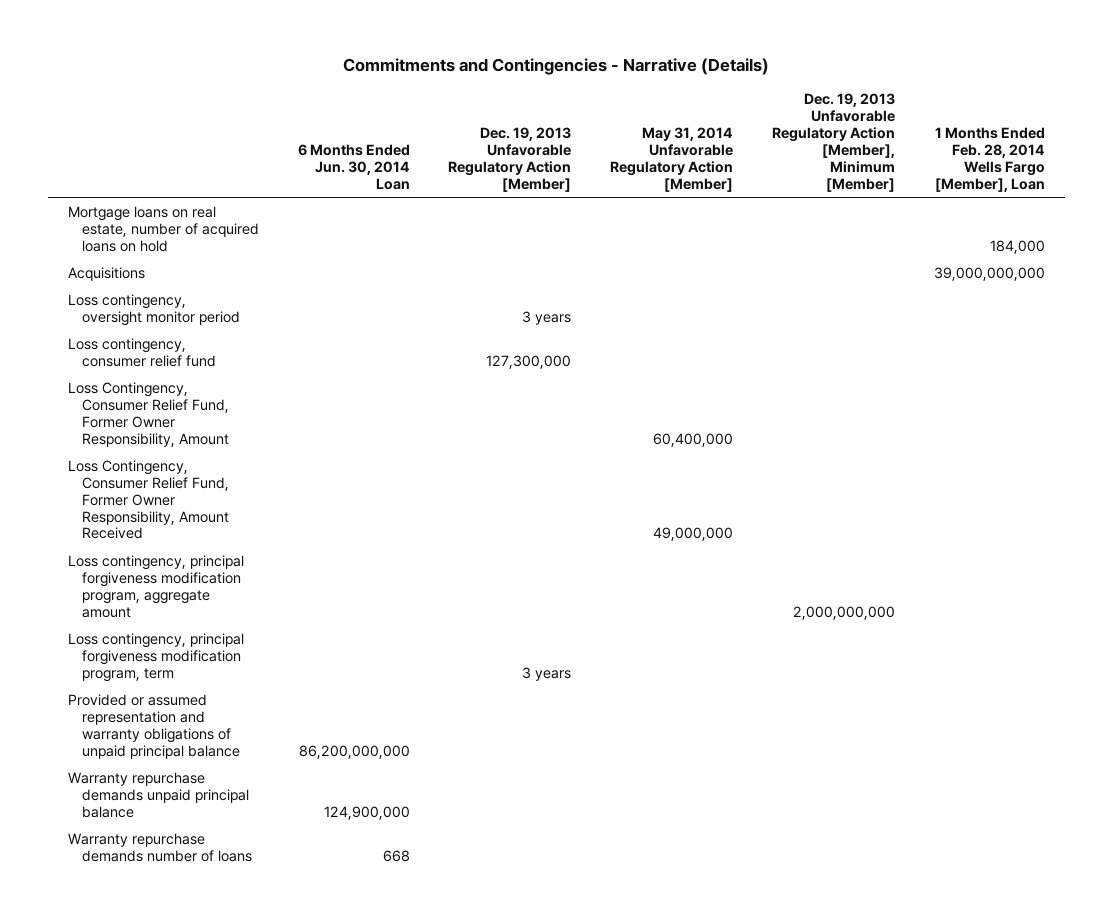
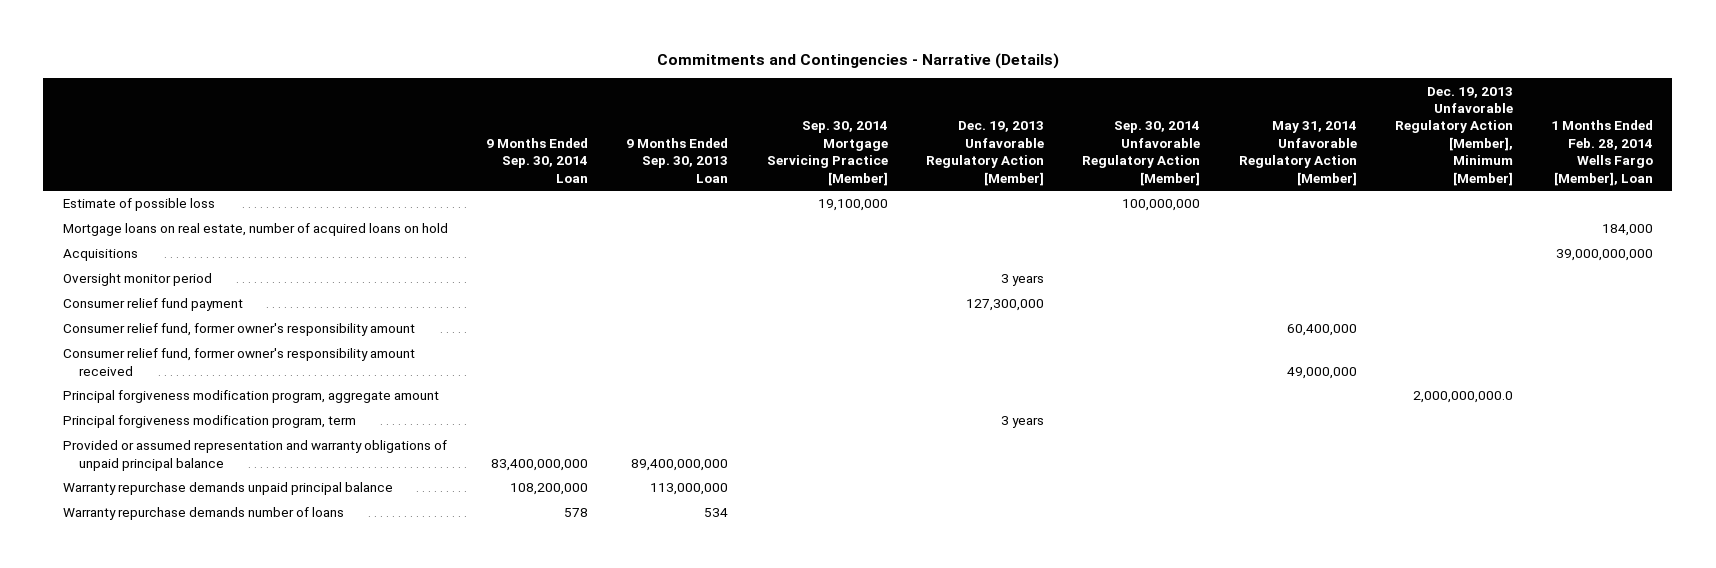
- | 6 Months Ended Jun. 30, 2014 Loan | Dec. 19, 2013 Unfavorable Regulatory Action [Member] | May 31, 2014 Unfavorable Regulatory Action [Member] | Dec. 19, 2013 Unfavorable Regulatory Action [Member], Minimum [Member] | 1 Months Ended Feb. 28, 2014 Wells Fargo [Member], Loan
+ | 9 Months Ended Sep. 30, 2014 Loan | 9 Months Ended Sep. 30, 2013 Loan | Sep. 30, 2014 Mortgage Servicing Practice [Member] | Dec. 19, 2013 Unfavorable Regulatory Action [Member] | Sep. 30, 2014 Unfavorable Regulatory Action [Member] | May 31, 2014 Unfavorable Regulatory Action [Member] | Dec. 19, 2013 Unfavorable Regulatory Action [Member], Minimum [Member] | 1 Months Ended Feb. 28, 2014 Wells Fargo [Member], Loan
+ Estimate of possible loss | | | 19,100,000 | | 100,000,000 | | |
- Loss contingency, oversight monitor period | | 3 years | | |
- Loss contingency, consumer relief fund | | 127,300,000 | | |
- Loss Contingency, Consumer Relief Fund, Former Owner Responsibility, Amount | | | 60,400,000 | |
- Loss Contingency, Consumer Relief Fund, Former Owner Responsibility, Amount Received | | | 49,000,000 | |
- Loss contingency, principal forgiveness modification program, aggregate amount | | | | 2,000,000,000 |
- Loss contingency, principal forgiveness modification program, term | | 3 years | | |
+ Oversight monitor period | | | | 3 years | | | |
+ Consumer relief fund payment | | | | 127,300,000 | | | |
+ Consumer relief fund, former owner's responsibility amount | | | | | | 60,400,000 | |
+ Consumer relief fund, former owner's responsibility amount received | | | | | | 49,000,000 | |
+ Principal forgiveness modification program, aggregate amount | | | | | | | 2,000,000,000.0 |
+ Principal forgiveness modification program, term | | | | 3 years | | | |

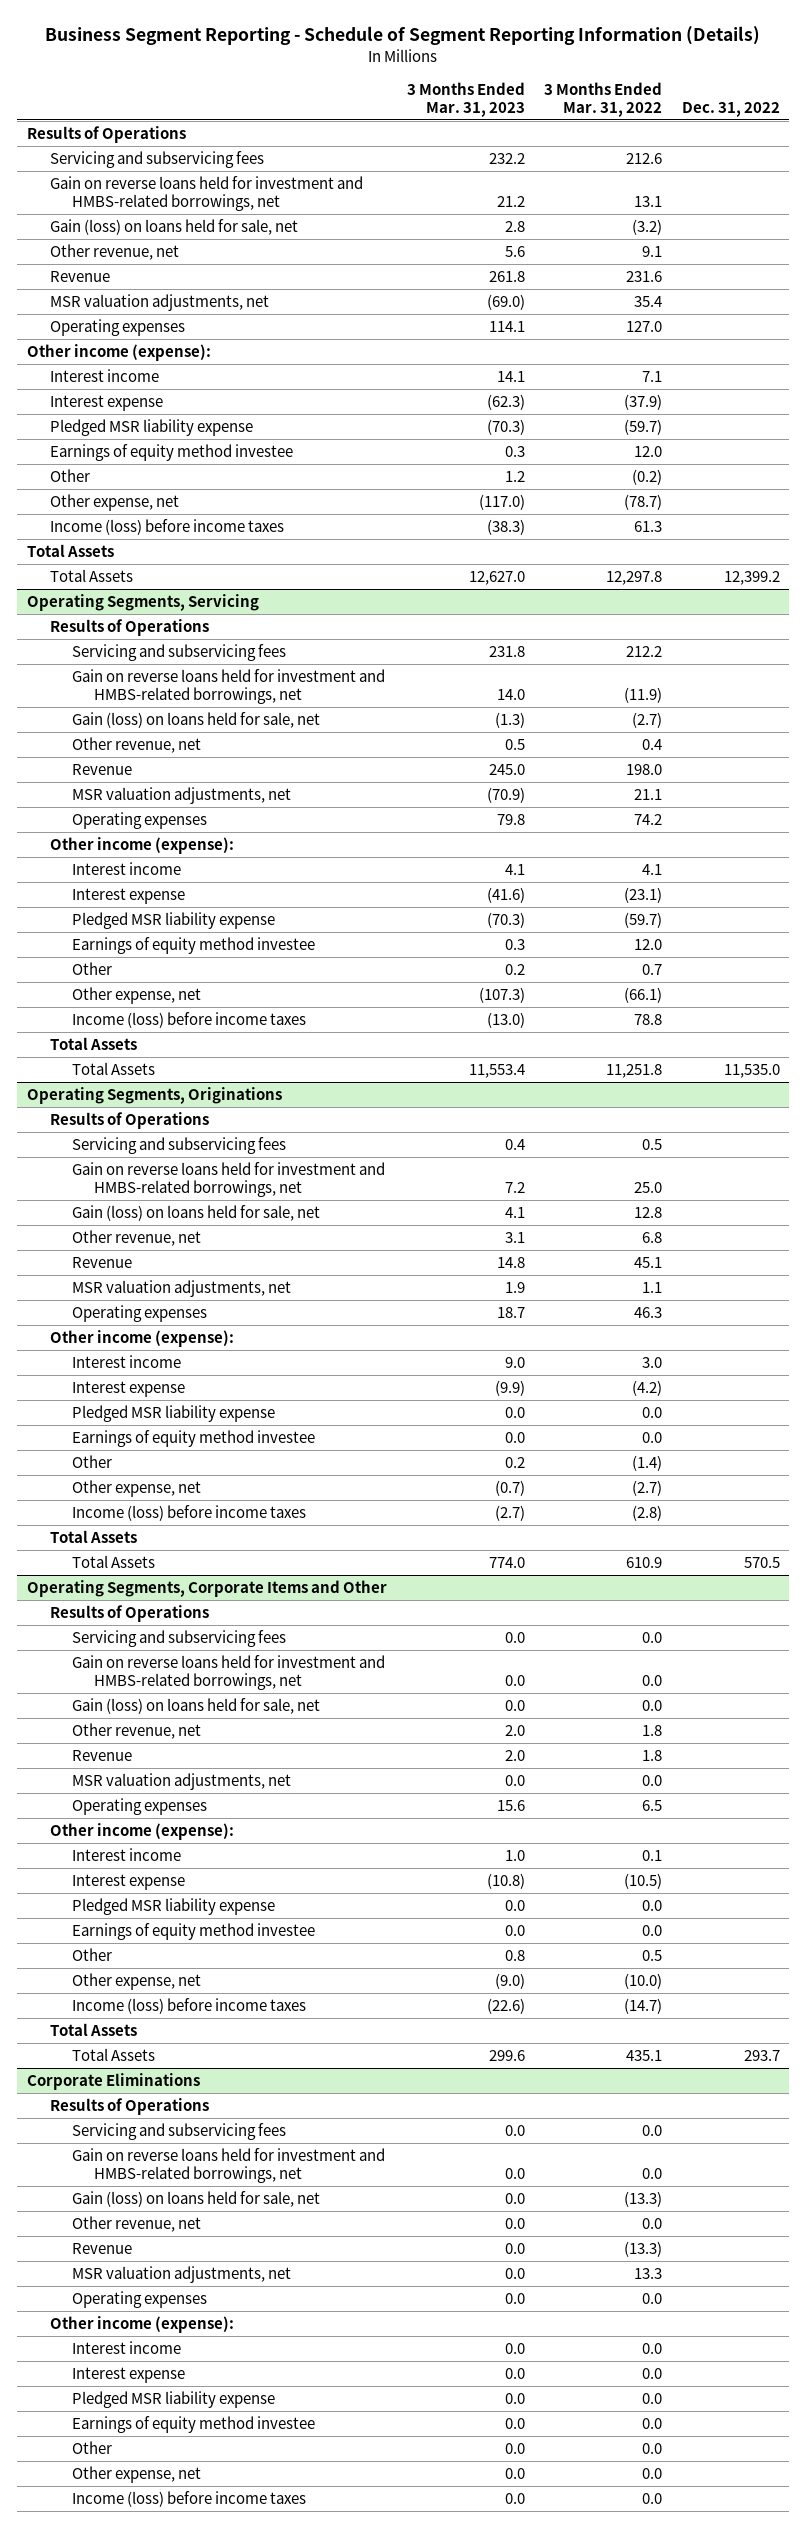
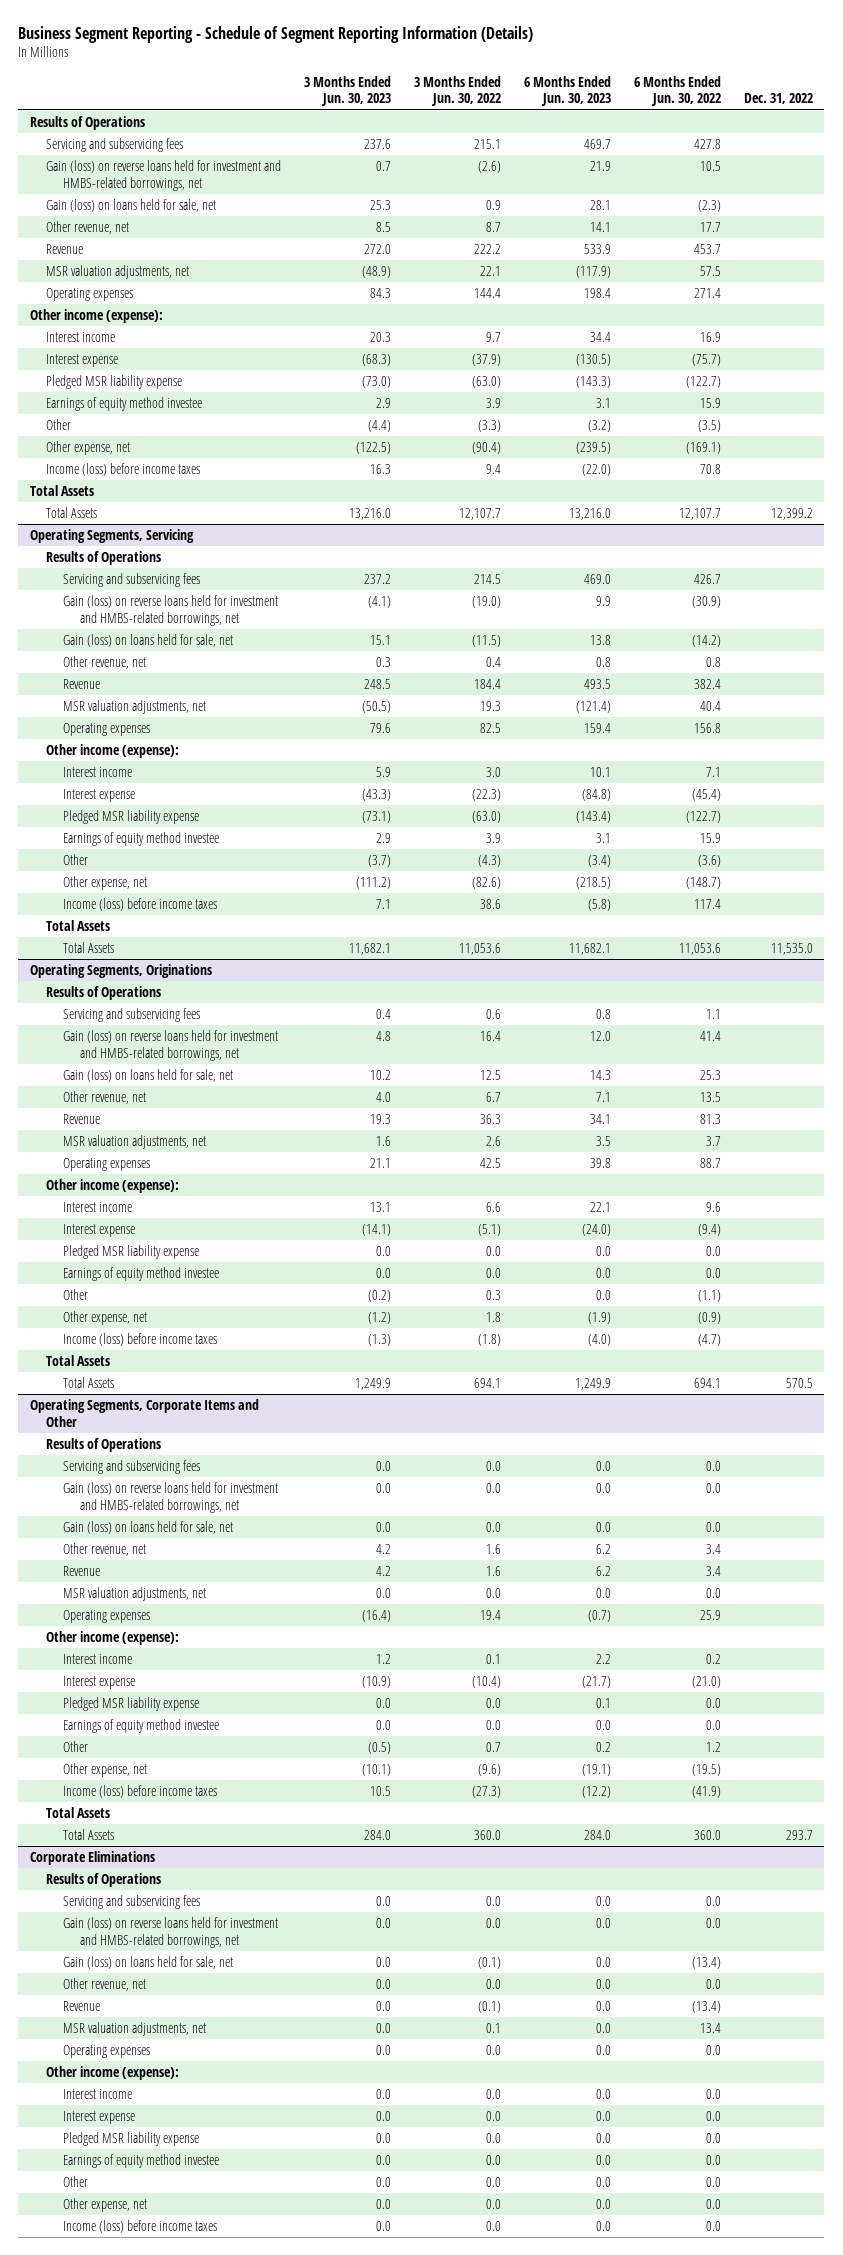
- | 3 Months Ended Mar. 31, 2023 | 3 Months Ended Mar. 31, 2022 | Dec. 31, 2022
+ | 3 Months Ended Jun. 30, 2023 | 3 Months Ended Jun. 30, 2022 | 6 Months Ended Jun. 30, 2023 | 6 Months Ended Jun. 30, 2022 | Dec. 31, 2022
- Gain on reverse loans held for investment and HMBS-related borrowings, net | 21.2 | 13.1 |
+ Gain (loss) on reverse loans held for investment and HMBS-related borrowings, net | 0.7 | (2.6) | 21.9 | 10.5 |
@ Operating Segments, Servicing
- Gain on reverse loans held for investment and HMBS-related borrowings, net | 14.0 | (11.9) |
+ Gain (loss) on reverse loans held for investment and HMBS-related borrowings, net | (4.1) | (19.0) | 9.9 | (30.9) |
@ Operating Segments, Originations
- Gain on reverse loans held for investment and HMBS-related borrowings, net | 7.2 | 25.0 |
+ Gain (loss) on reverse loans held for investment and HMBS-related borrowings, net | 4.8 | 16.4 | 12.0 | 41.4 |
@ Operating Segments, Corporate Items and Other
- Gain on reverse loans held for investment and HMBS-related borrowings, net | 0.0 | 0.0 |
+ Gain (loss) on reverse loans held for investment and HMBS-related borrowings, net | 0.0 | 0.0 | 0.0 | 0.0 |
@ Corporate Eliminations
- Gain on reverse loans held for investment and HMBS-related borrowings, net | 0.0 | 0.0 |
+ Gain (loss) on reverse loans held for investment and HMBS-related borrowings, net | 0.0 | 0.0 | 0.0 | 0.0 |

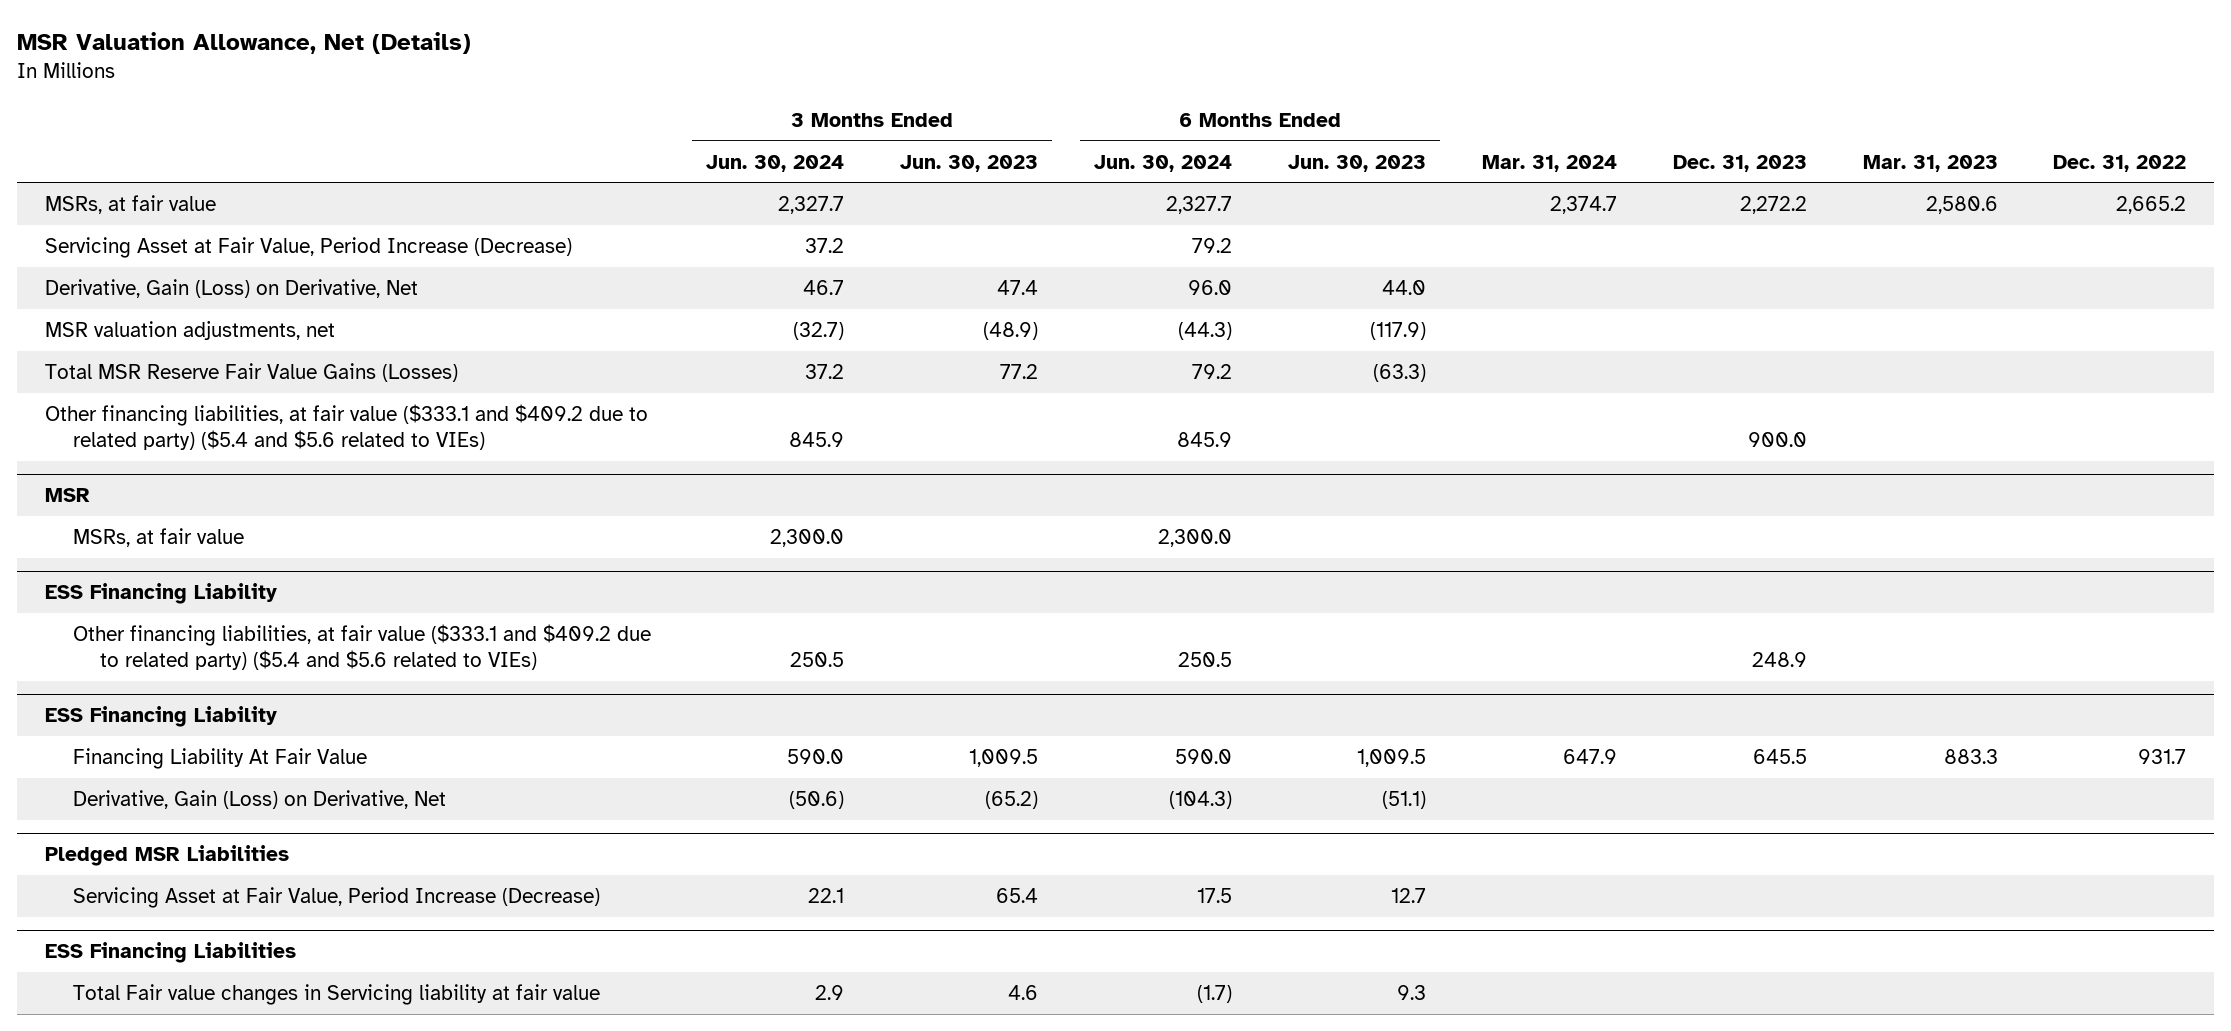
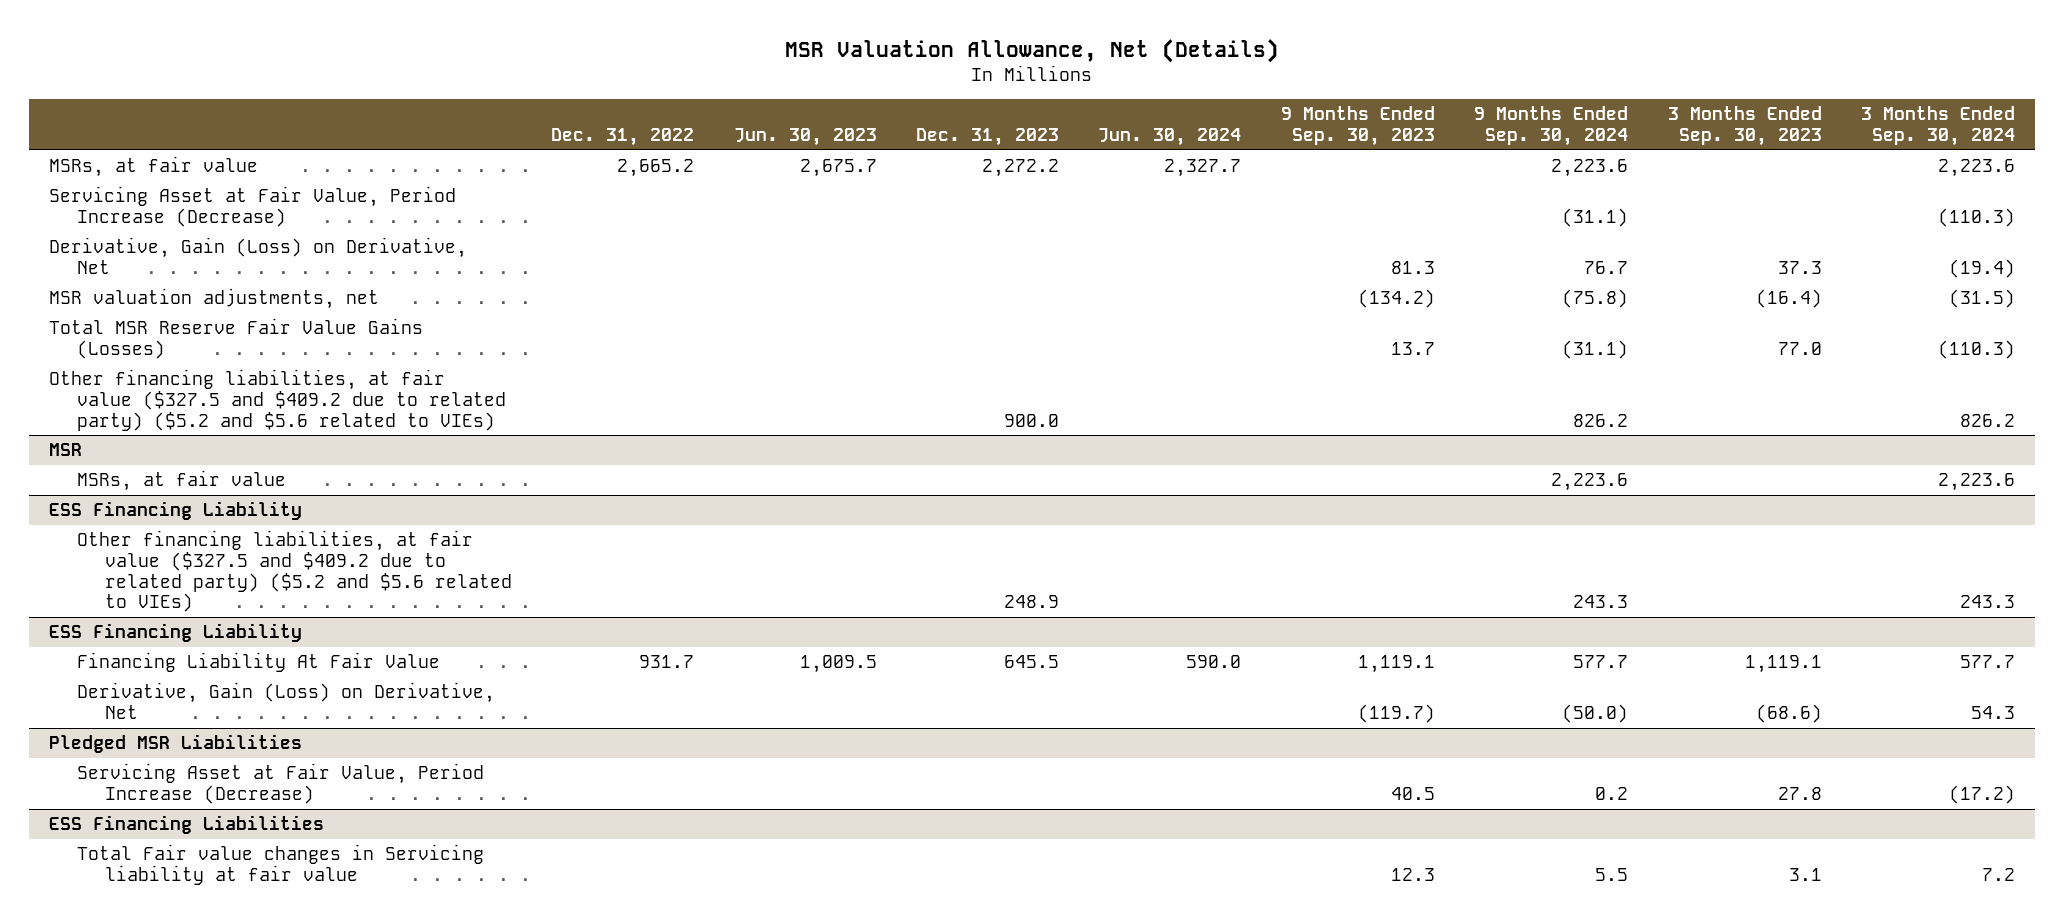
- | 3 Months Ended Jun. 30, 2024 | 3 Months Ended Jun. 30, 2023 | 6 Months Ended Jun. 30, 2024 | 6 Months Ended Jun. 30, 2023 | Mar. 31, 2024 | Dec. 31, 2023 | Mar. 31, 2023 | Dec. 31, 2022
+ | Dec. 31, 2022 | Jun. 30, 2023 | Dec. 31, 2023 | Jun. 30, 2024 | 9 Months Ended Sep. 30, 2023 | 9 Months Ended Sep. 30, 2024 | 3 Months Ended Sep. 30, 2023 | 3 Months Ended Sep. 30, 2024
- Other financing liabilities, at fair value ($333.1 and $409.2 due to related party) ($5.4 and $5.6 related to VIEs) | 845.9 | | 845.9 | | | 900.0 | |
+ Other financing liabilities, at fair value ($327.5 and $409.2 due to related party) ($5.2 and $5.6 related to VIEs) | | | 900.0 | | | 826.2 | | 826.2
@ ESS Financing Liability
- Other financing liabilities, at fair value ($333.1 and $409.2 due to related party) ($5.4 and $5.6 related to VIEs) | 250.5 | | 250.5 | | | 248.9 | |
+ Other financing liabilities, at fair value ($327.5 and $409.2 due to related party) ($5.2 and $5.6 related to VIEs) | | | 248.9 | | | 243.3 | | 243.3

